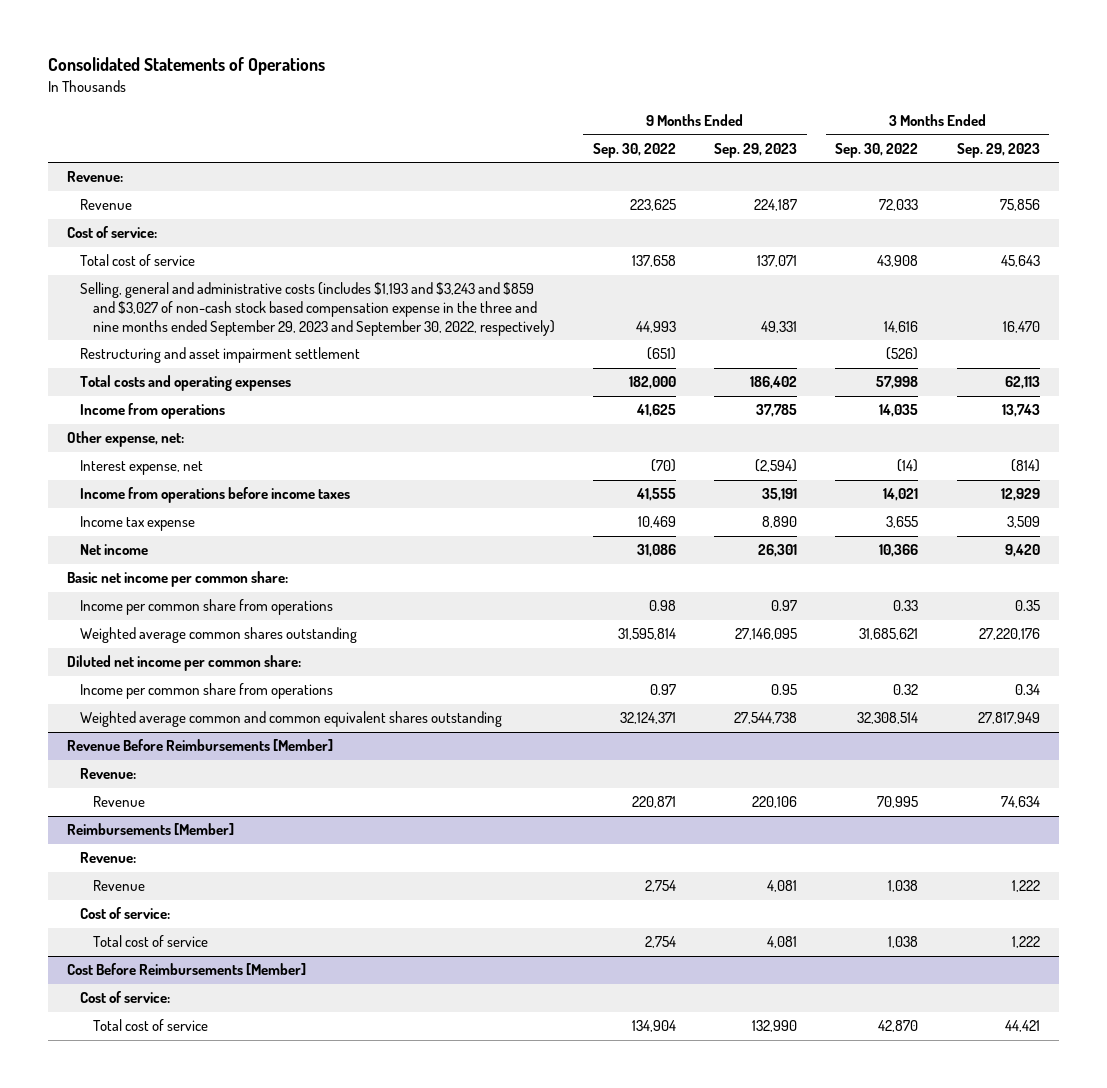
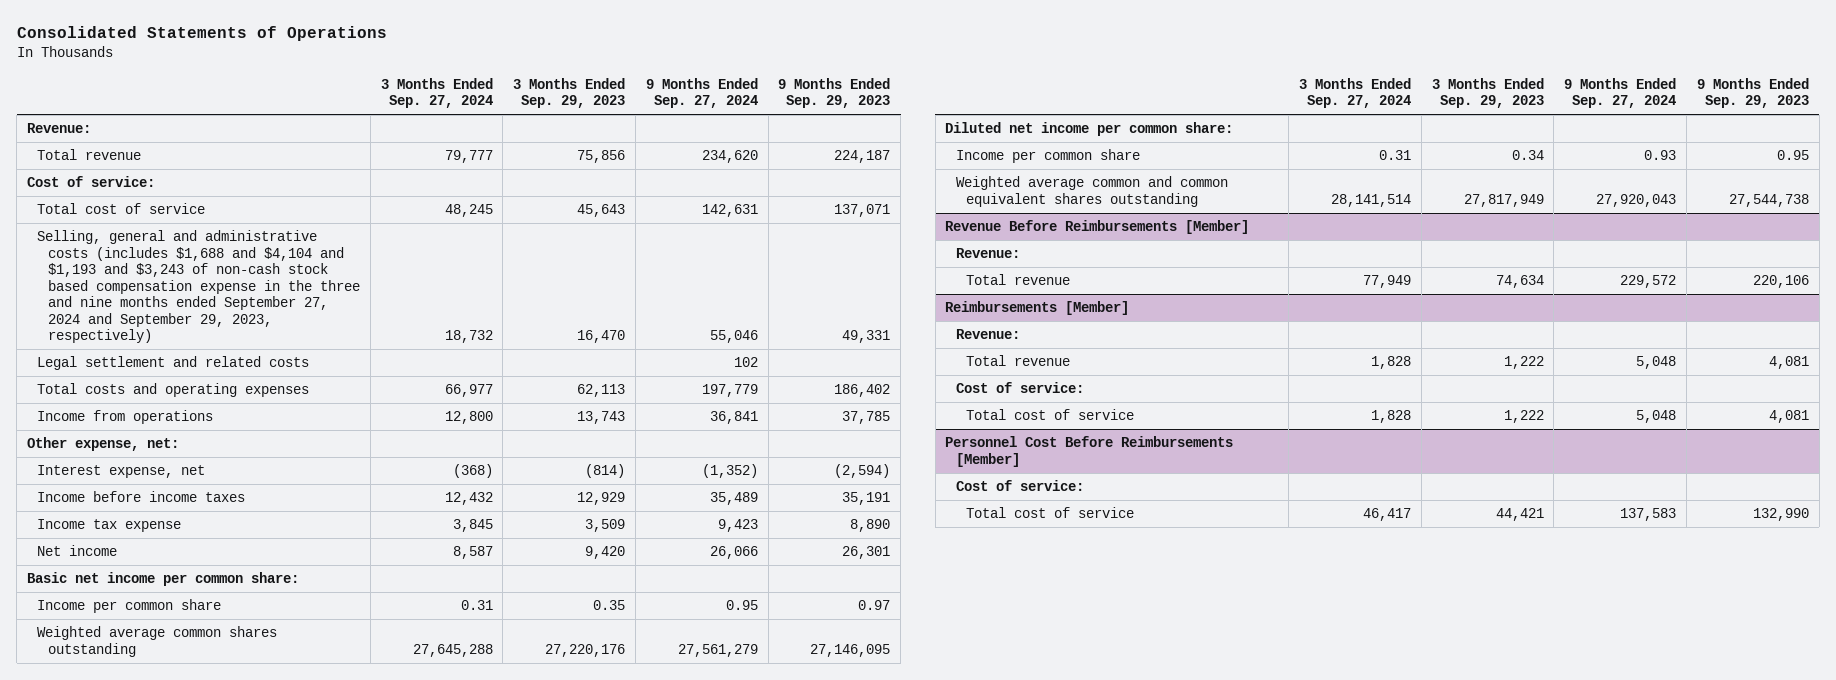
- | 9 Months Ended Sep. 30, 2022 | 9 Months Ended Sep. 29, 2023 | 3 Months Ended Sep. 30, 2022 | 3 Months Ended Sep. 29, 2023
+ | 3 Months Ended Sep. 27, 2024 | 3 Months Ended Sep. 29, 2023 | 9 Months Ended Sep. 27, 2024 | 9 Months Ended Sep. 29, 2023
- Revenue | 223,625 | 224,187 | 72,033 | 75,856
+ Total revenue | 79,777 | 75,856 | 234,620 | 224,187
- Selling, general and administrative costs (includes $1,193 and $3,243 and $859 and $3,027 of non-cash stock based compensation expense in the three and nine months ended September 29, 2023 and September 30, 2022, respectively) | 44,993 | 49,331 | 14,616 | 16,470
- Restructuring and asset impairment settlement | (651) | | (526) |
+ Selling, general and administrative costs (includes $1,688 and $4,104 and $1,193 and $3,243 of non-cash stock based compensation expense in the three and nine months ended September 27, 2024 and September 29, 2023, respectively) | 18,732 | 16,470 | 55,046 | 49,331
+ Legal settlement and related costs | | | 102 |
- Income from operations before income taxes | 41,555 | 35,191 | 14,021 | 12,929
+ Income before income taxes | 12,432 | 12,929 | 35,489 | 35,191
- Income per common share from operations | 0.98 | 0.97 | 0.33 | 0.35
+ Income per common share | 0.31 | 0.35 | 0.95 | 0.97
- Income per common share from operations | 0.97 | 0.95 | 0.32 | 0.34
+ Income per common share | 0.31 | 0.34 | 0.93 | 0.95
@ Revenue Before Reimbursements [Member]
- Revenue | 220,871 | 220,106 | 70,995 | 74,634
+ Total revenue | 77,949 | 74,634 | 229,572 | 220,106
@ Reimbursements [Member]
- Revenue | 2,754 | 4,081 | 1,038 | 1,222
+ Total revenue | 1,828 | 1,222 | 5,048 | 4,081
- Cost Before Reimbursements [Member]
+ Personnel Cost Before Reimbursements [Member]

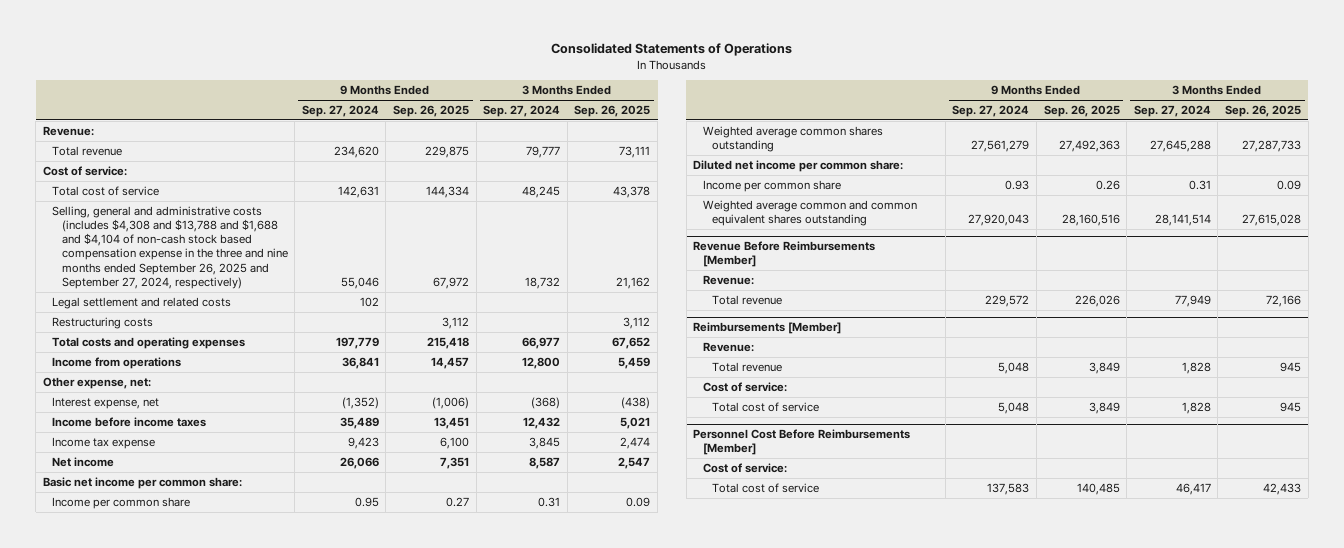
- | 3 Months Ended Sep. 27, 2024 | 3 Months Ended Sep. 29, 2023 | 9 Months Ended Sep. 27, 2024 | 9 Months Ended Sep. 29, 2023
+ | 9 Months Ended Sep. 27, 2024 | 9 Months Ended Sep. 26, 2025 | 3 Months Ended Sep. 27, 2024 | 3 Months Ended Sep. 26, 2025
- Selling, general and administrative costs (includes $1,688 and $4,104 and $1,193 and $3,243 of non-cash stock based compensation expense in the three and nine months ended September 27, 2024 and September 29, 2023, respectively) | 18,732 | 16,470 | 55,046 | 49,331
+ Selling, general and administrative costs (includes $4,308 and $13,788 and $1,688 and $4,104 of non-cash stock based compensation expense in the three and nine months ended September 26, 2025 and September 27, 2024, respectively) | 55,046 | 67,972 | 18,732 | 21,162
+ Restructuring costs | | 3,112 | | 3,112

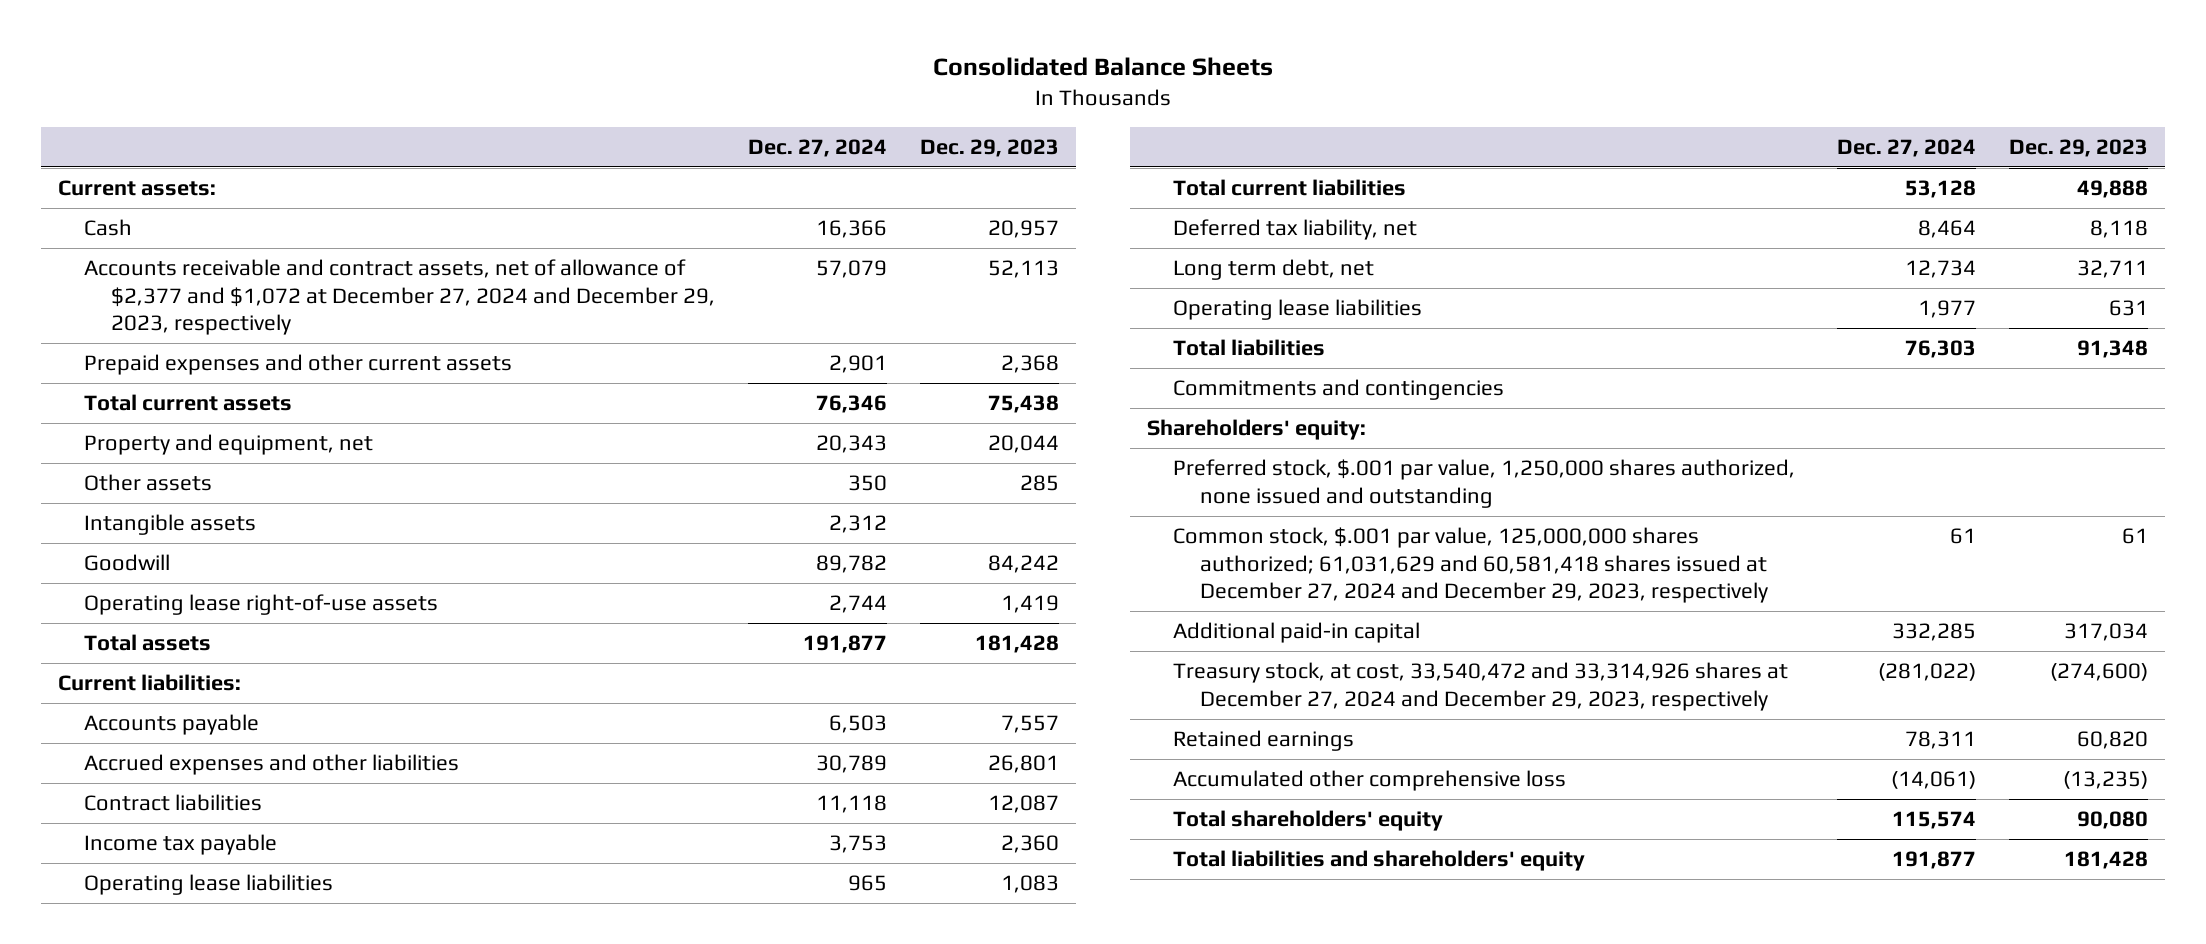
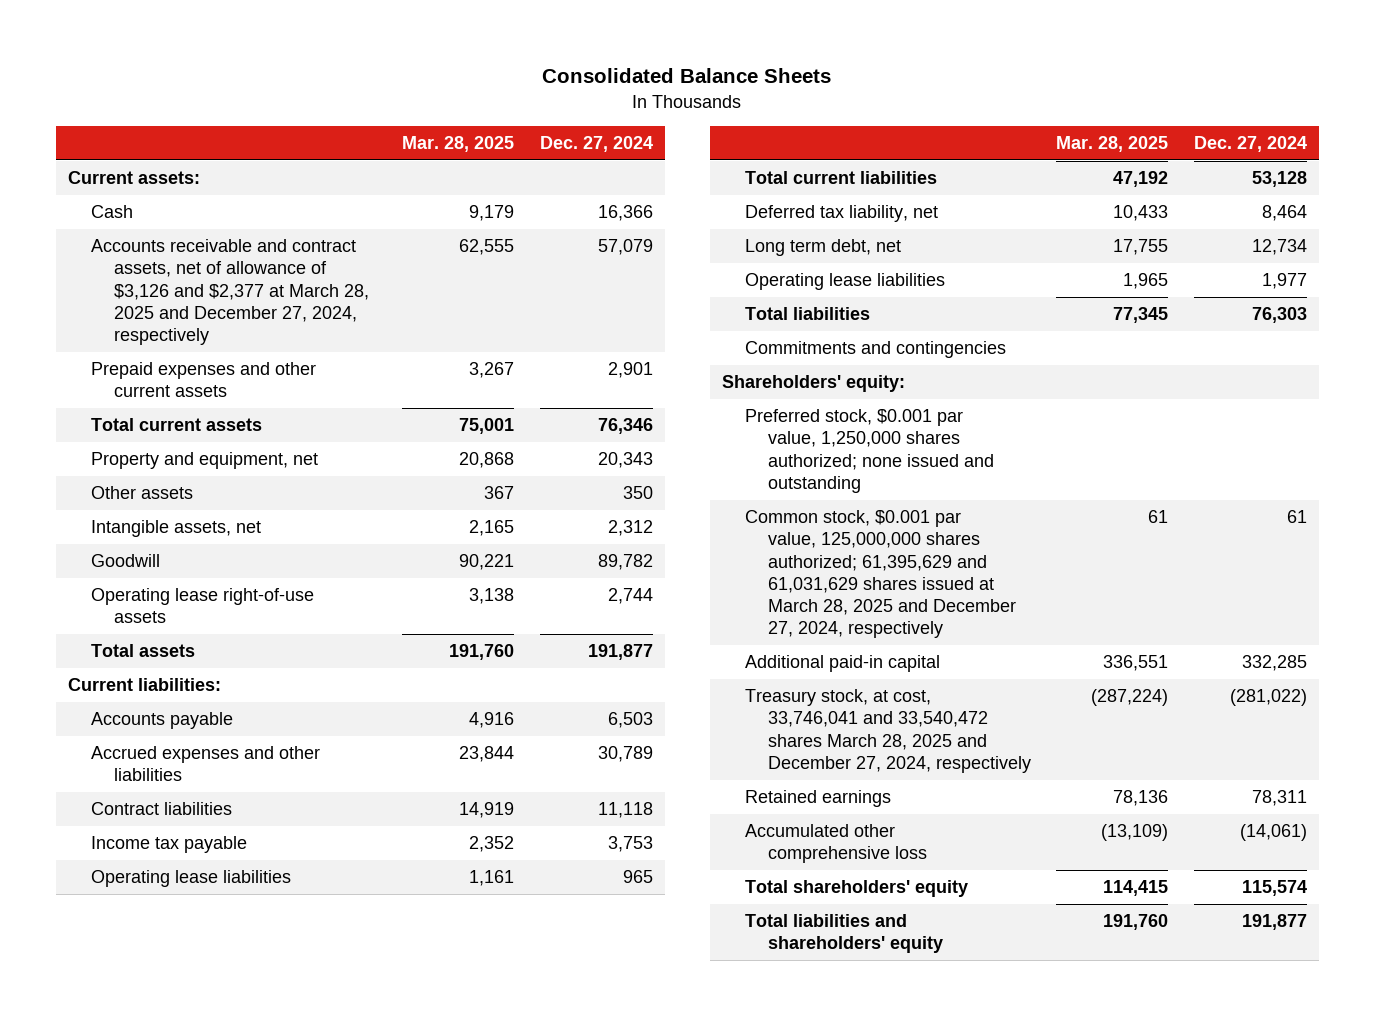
- | Dec. 27, 2024 | Dec. 29, 2023
+ | Mar. 28, 2025 | Dec. 27, 2024
- Accounts receivable and contract assets, net of allowance of $2,377 and $1,072 at December 27, 2024 and December 29, 2023, respectively | 57,079 | 52,113
+ Accounts receivable and contract assets, net of allowance of $3,126 and $2,377 at March 28, 2025 and December 27, 2024, respectively | 62,555 | 57,079
- Intangible assets | 2,312 |
+ Intangible assets, net | 2,165 | 2,312
- Preferred stock, $.001 par value, 1,250,000 shares authorized, none issued and outstanding
- Common stock, $.001 par value, 125,000,000 shares authorized; 61,031,629 and 60,581,418 shares issued at December 27, 2024 and December 29, 2023, respectively | 61 | 61
+ Preferred stock, $0.001 par value, 1,250,000 shares authorized; none issued and outstanding
+ Common stock, $0.001 par value, 125,000,000 shares authorized; 61,395,629 and 61,031,629 shares issued at March 28, 2025 and December 27, 2024, respectively | 61 | 61
- Treasury stock, at cost, 33,540,472 and 33,314,926 shares at December 27, 2024 and December 29, 2023, respectively | (281,022) | (274,600)
+ Treasury stock, at cost, 33,746,041 and 33,540,472 shares March 28, 2025 and December 27, 2024, respectively | (287,224) | (281,022)

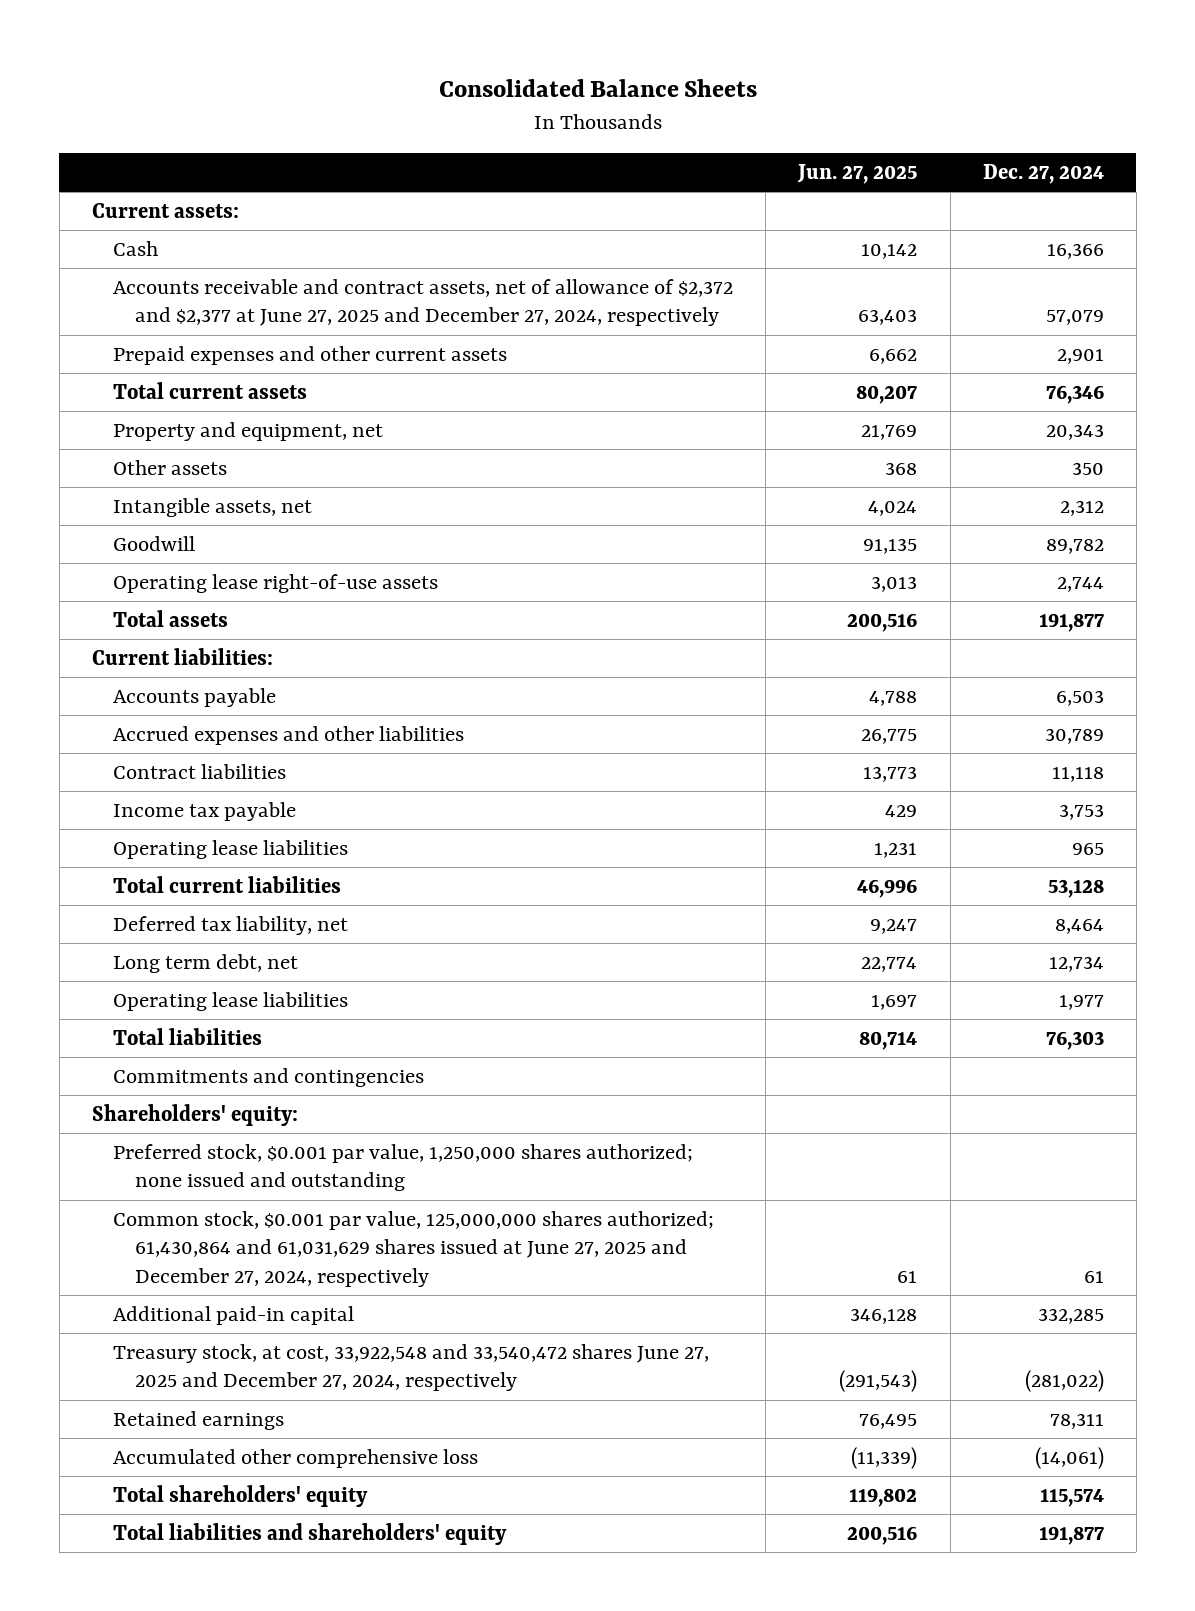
- | Mar. 28, 2025 | Dec. 27, 2024
+ | Jun. 27, 2025 | Dec. 27, 2024
- Accounts receivable and contract assets, net of allowance of $3,126 and $2,377 at March 28, 2025 and December 27, 2024, respectively | 62,555 | 57,079
+ Accounts receivable and contract assets, net of allowance of $2,372 and $2,377 at June 27, 2025 and December 27, 2024, respectively | 63,403 | 57,079
- Common stock, $0.001 par value, 125,000,000 shares authorized; 61,395,629 and 61,031,629 shares issued at March 28, 2025 and December 27, 2024, respectively | 61 | 61
+ Common stock, $0.001 par value, 125,000,000 shares authorized; 61,430,864 and 61,031,629 shares issued at June 27, 2025 and December 27, 2024, respectively | 61 | 61
- Treasury stock, at cost, 33,746,041 and 33,540,472 shares March 28, 2025 and December 27, 2024, respectively | (287,224) | (281,022)
+ Treasury stock, at cost, 33,922,548 and 33,540,472 shares June 27, 2025 and December 27, 2024, respectively | (291,543) | (281,022)

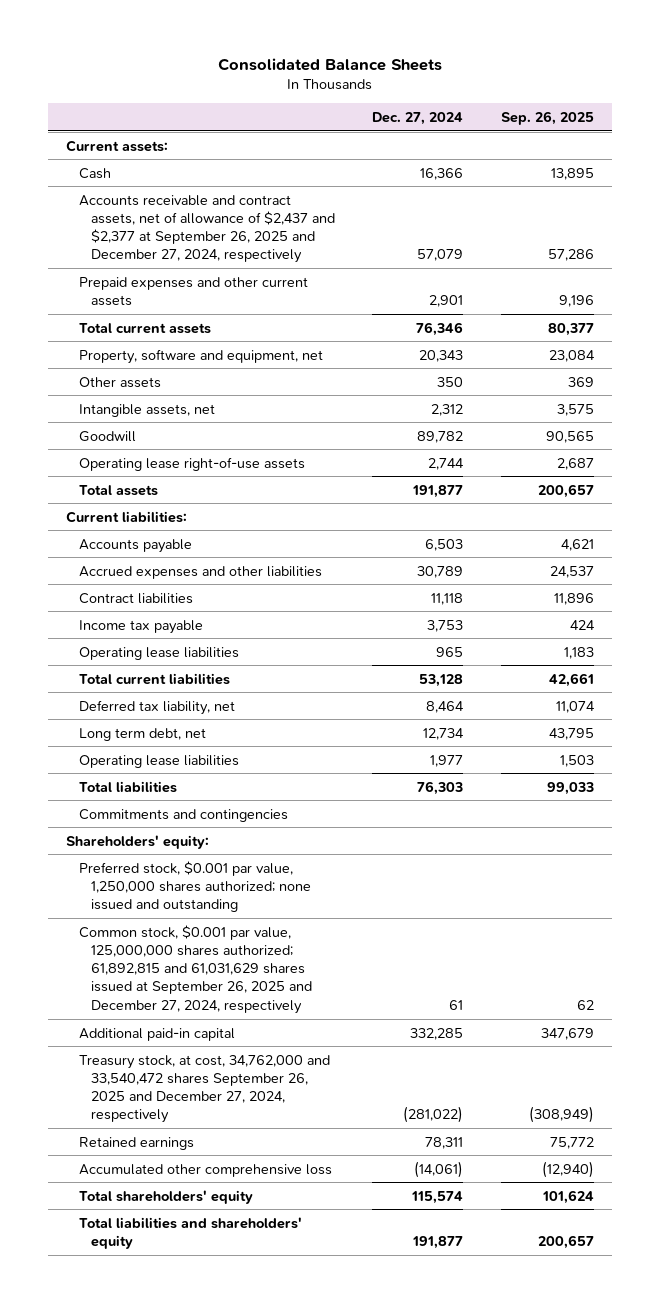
- | Jun. 27, 2025 | Dec. 27, 2024
+ | Dec. 27, 2024 | Sep. 26, 2025
- Accounts receivable and contract assets, net of allowance of $2,372 and $2,377 at June 27, 2025 and December 27, 2024, respectively | 63,403 | 57,079
+ Accounts receivable and contract assets, net of allowance of $2,437 and $2,377 at September 26, 2025 and December 27, 2024, respectively | 57,079 | 57,286
- Property and equipment, net | 21,769 | 20,343
+ Property, software and equipment, net | 20,343 | 23,084
- Common stock, $0.001 par value, 125,000,000 shares authorized; 61,430,864 and 61,031,629 shares issued at June 27, 2025 and December 27, 2024, respectively | 61 | 61
+ Common stock, $0.001 par value, 125,000,000 shares authorized; 61,892,815 and 61,031,629 shares issued at September 26, 2025 and December 27, 2024, respectively | 61 | 62
- Treasury stock, at cost, 33,922,548 and 33,540,472 shares June 27, 2025 and December 27, 2024, respectively | (291,543) | (281,022)
+ Treasury stock, at cost, 34,762,000 and 33,540,472 shares September 26, 2025 and December 27, 2024, respectively | (281,022) | (308,949)

